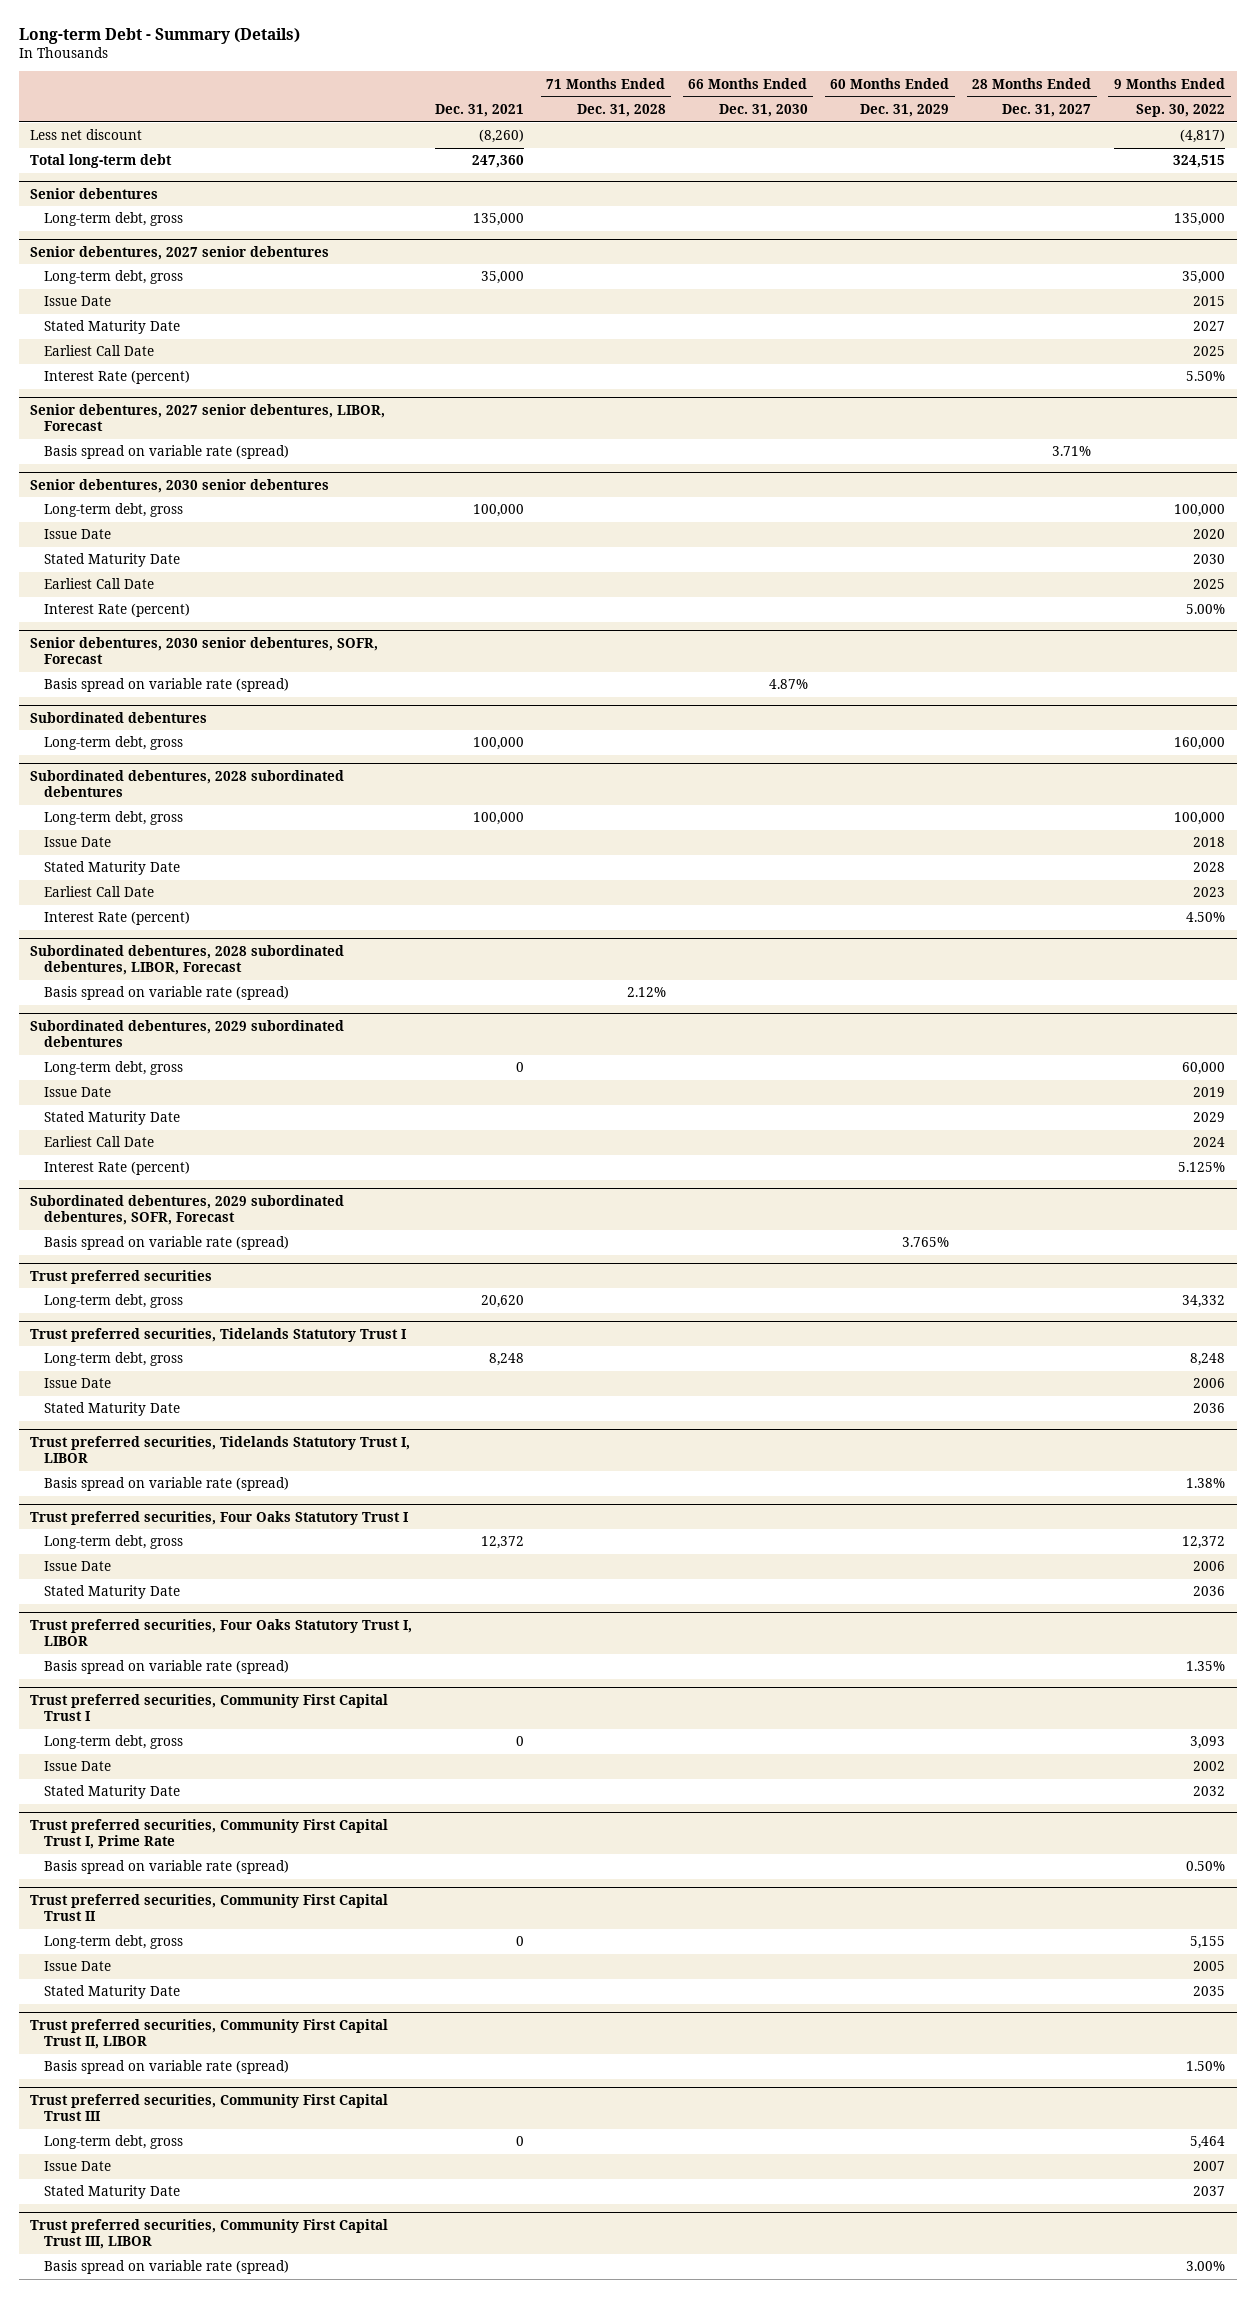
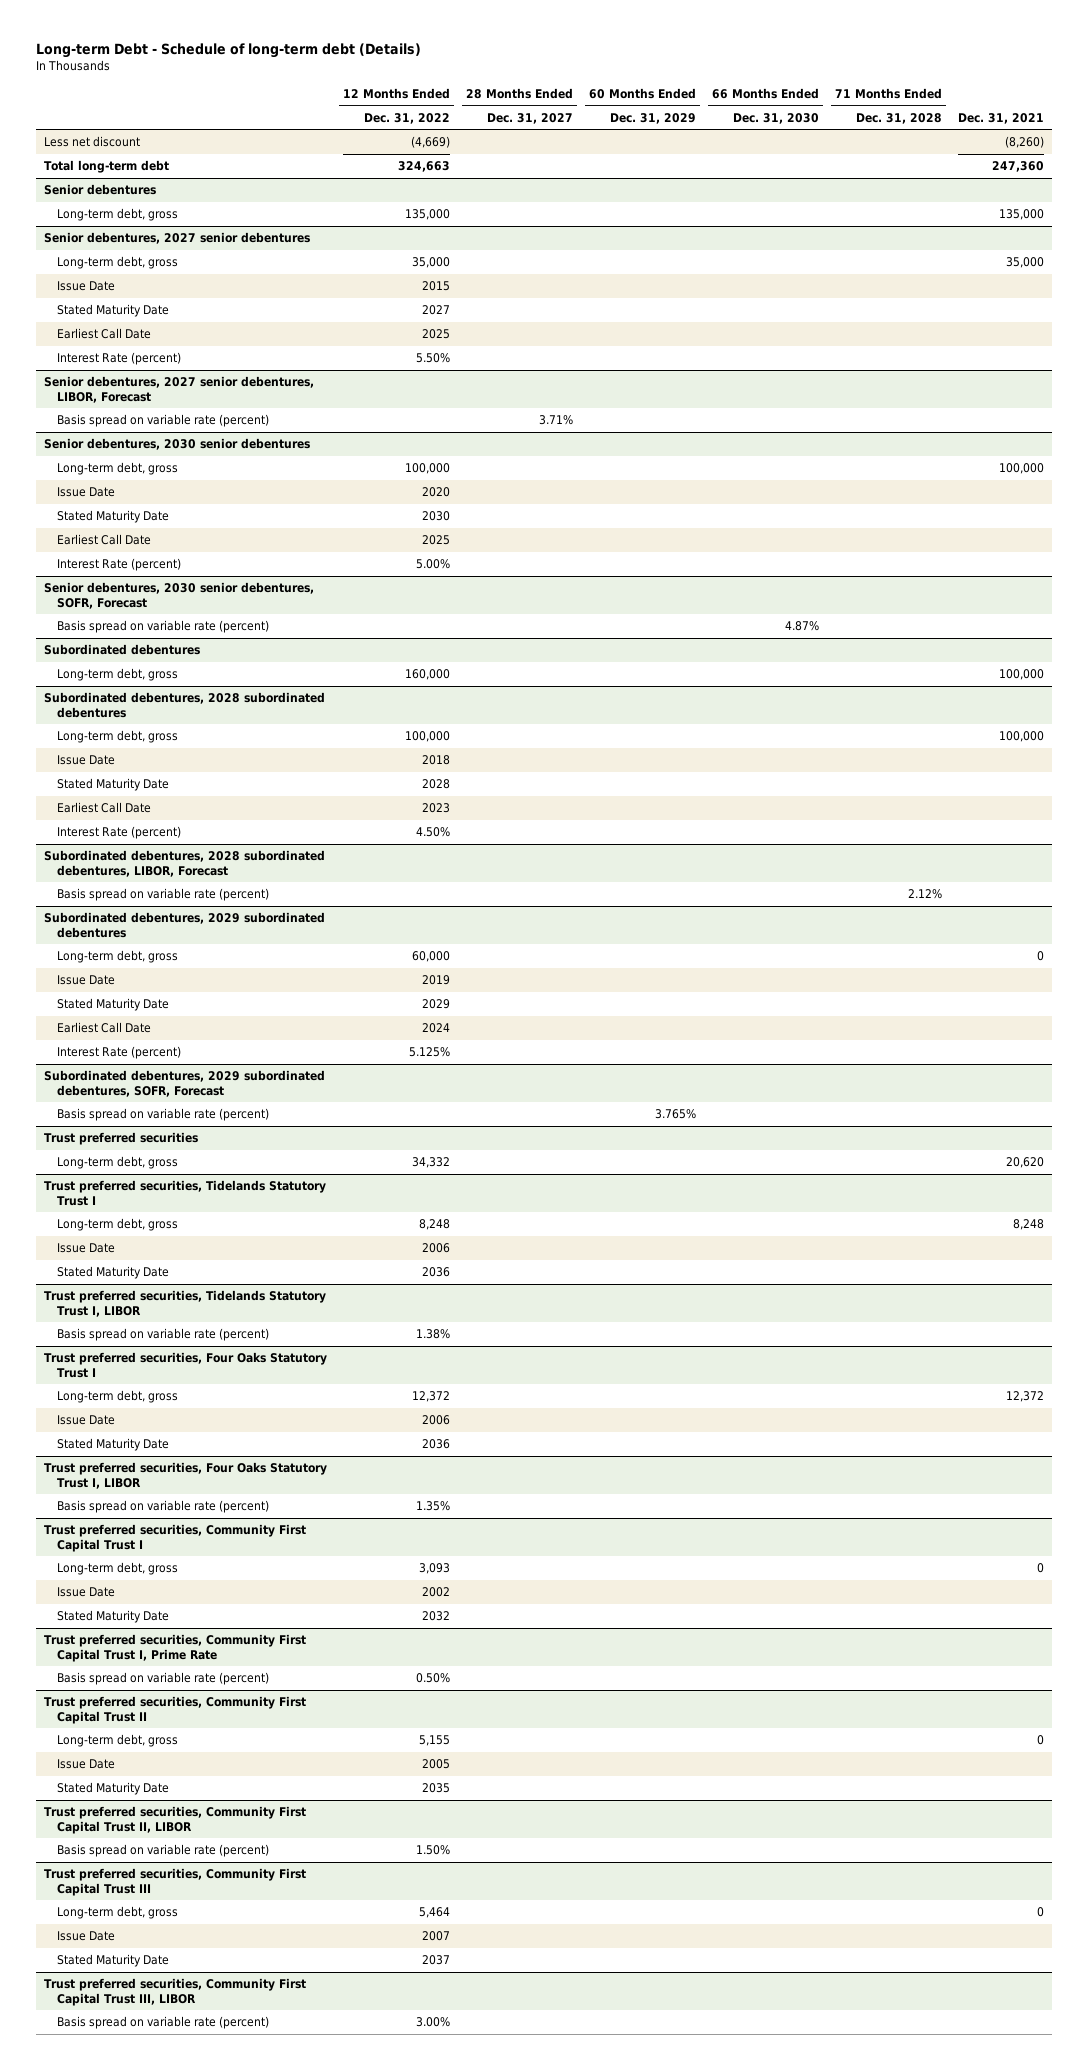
- Long-term Debt - Summary (Details)
+ Long-term Debt - Schedule of long-term debt (Details)
- | Dec. 31, 2021 | 71 Months Ended Dec. 31, 2028 | 66 Months Ended Dec. 31, 2030 | 60 Months Ended Dec. 31, 2029 | 28 Months Ended Dec. 31, 2027 | 9 Months Ended Sep. 30, 2022
+ | 12 Months Ended Dec. 31, 2022 | 28 Months Ended Dec. 31, 2027 | 60 Months Ended Dec. 31, 2029 | 66 Months Ended Dec. 31, 2030 | 71 Months Ended Dec. 31, 2028 | Dec. 31, 2021
@ Senior debentures, 2027 senior debentures, LIBOR, Forecast
- Basis spread on variable rate (spread) | | | | | 3.71% |
+ Basis spread on variable rate (percent) | | 3.71% | | | |
@ Senior debentures, 2030 senior debentures, SOFR, Forecast
- Basis spread on variable rate (spread) | | | 4.87% | | |
+ Basis spread on variable rate (percent) | | | | 4.87% | |
@ Subordinated debentures, 2028 subordinated debentures, LIBOR, Forecast
- Basis spread on variable rate (spread) | | 2.12% | | | |
+ Basis spread on variable rate (percent) | | | | | 2.12% |
@ Subordinated debentures, 2029 subordinated debentures, SOFR, Forecast
- Basis spread on variable rate (spread) | | | | 3.765% | |
+ Basis spread on variable rate (percent) | | | 3.765% | | |
@ Trust preferred securities, Tidelands Statutory Trust I, LIBOR
- Basis spread on variable rate (spread) | | | | | | 1.38%
+ Basis spread on variable rate (percent) | 1.38% | | | | |
@ Trust preferred securities, Four Oaks Statutory Trust I, LIBOR
- Basis spread on variable rate (spread) | | | | | | 1.35%
+ Basis spread on variable rate (percent) | 1.35% | | | | |
@ Trust preferred securities, Community First Capital Trust I, Prime Rate
- Basis spread on variable rate (spread) | | | | | | 0.50%
+ Basis spread on variable rate (percent) | 0.50% | | | | |
@ Trust preferred securities, Community First Capital Trust II, LIBOR
- Basis spread on variable rate (spread) | | | | | | 1.50%
+ Basis spread on variable rate (percent) | 1.50% | | | | |
@ Trust preferred securities, Community First Capital Trust III, LIBOR
- Basis spread on variable rate (spread) | | | | | | 3.00%
+ Basis spread on variable rate (percent) | 3.00% | | | | |

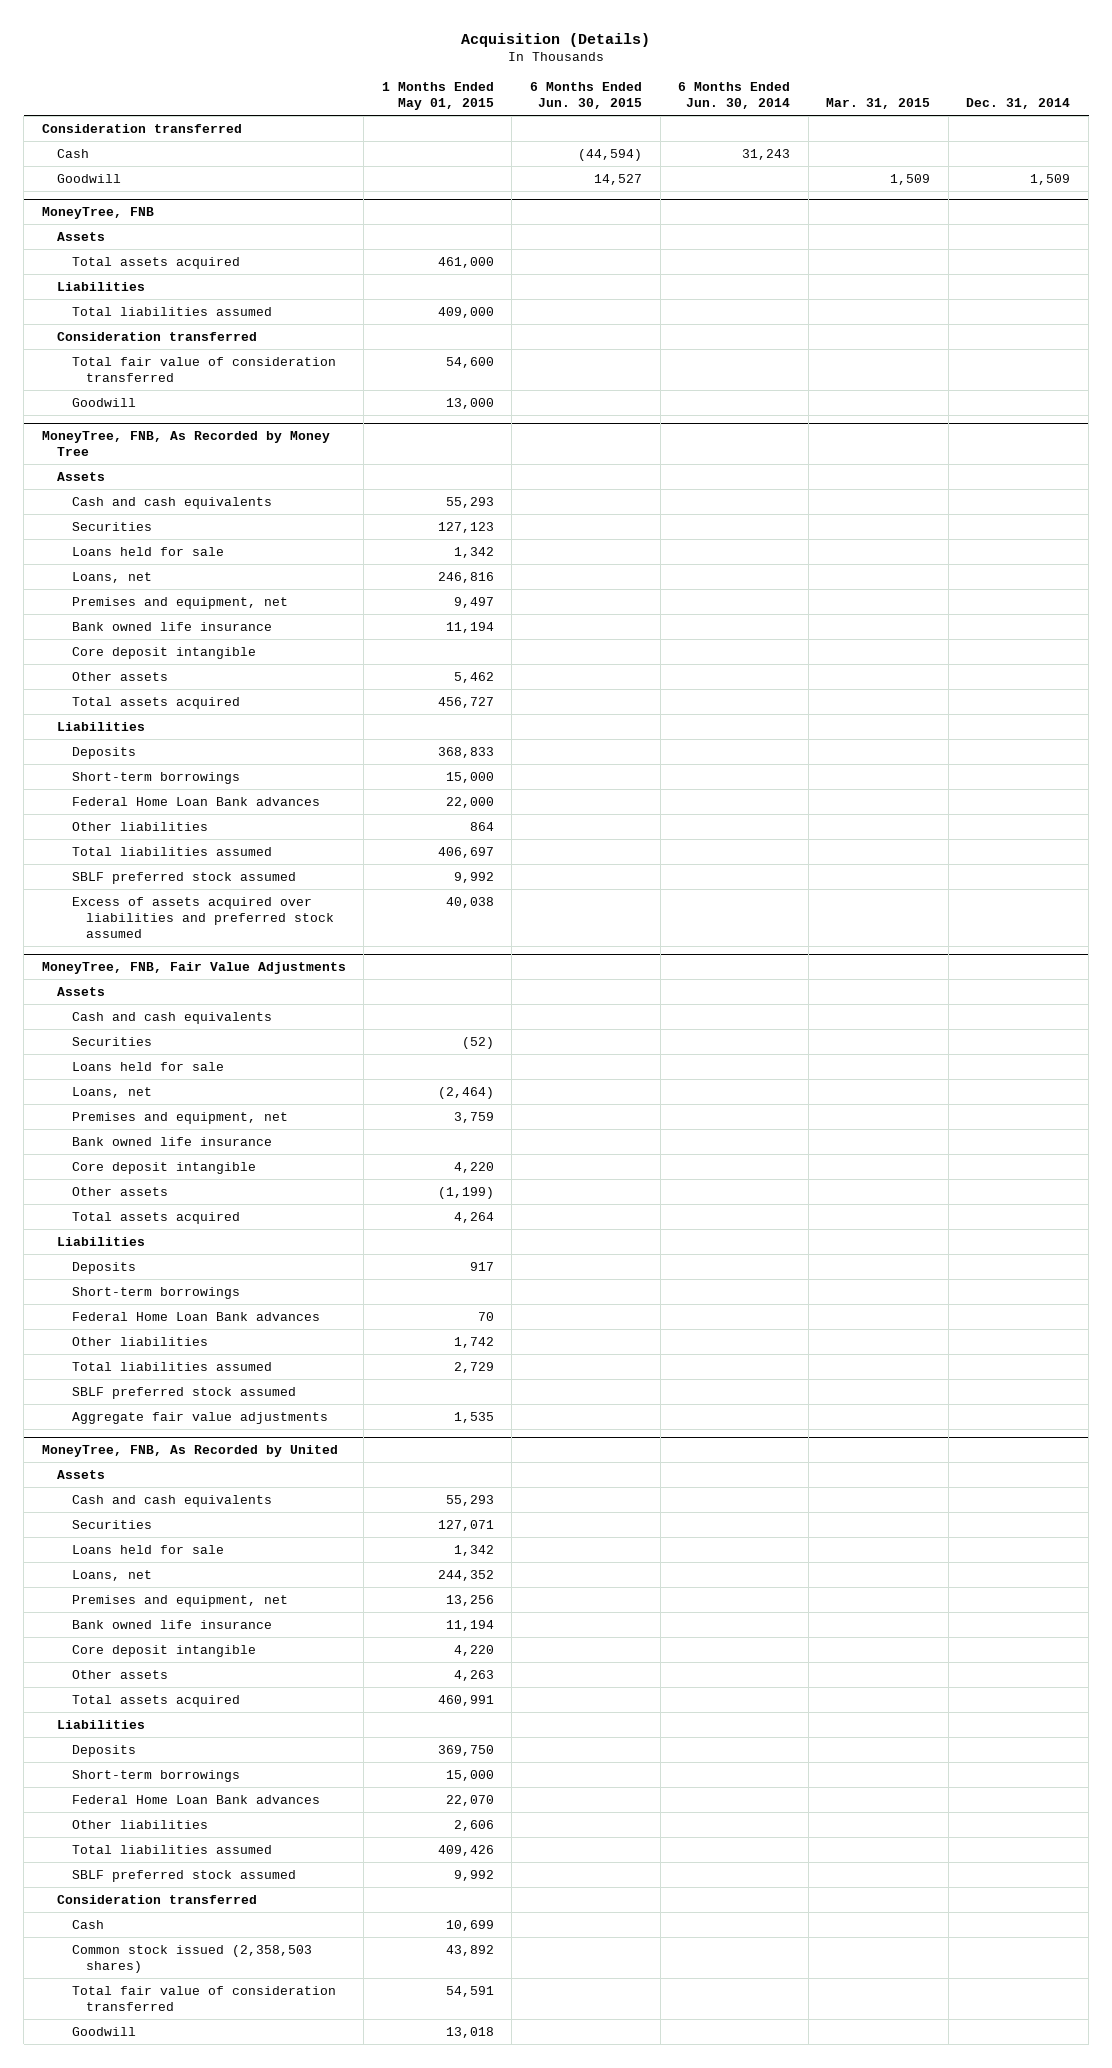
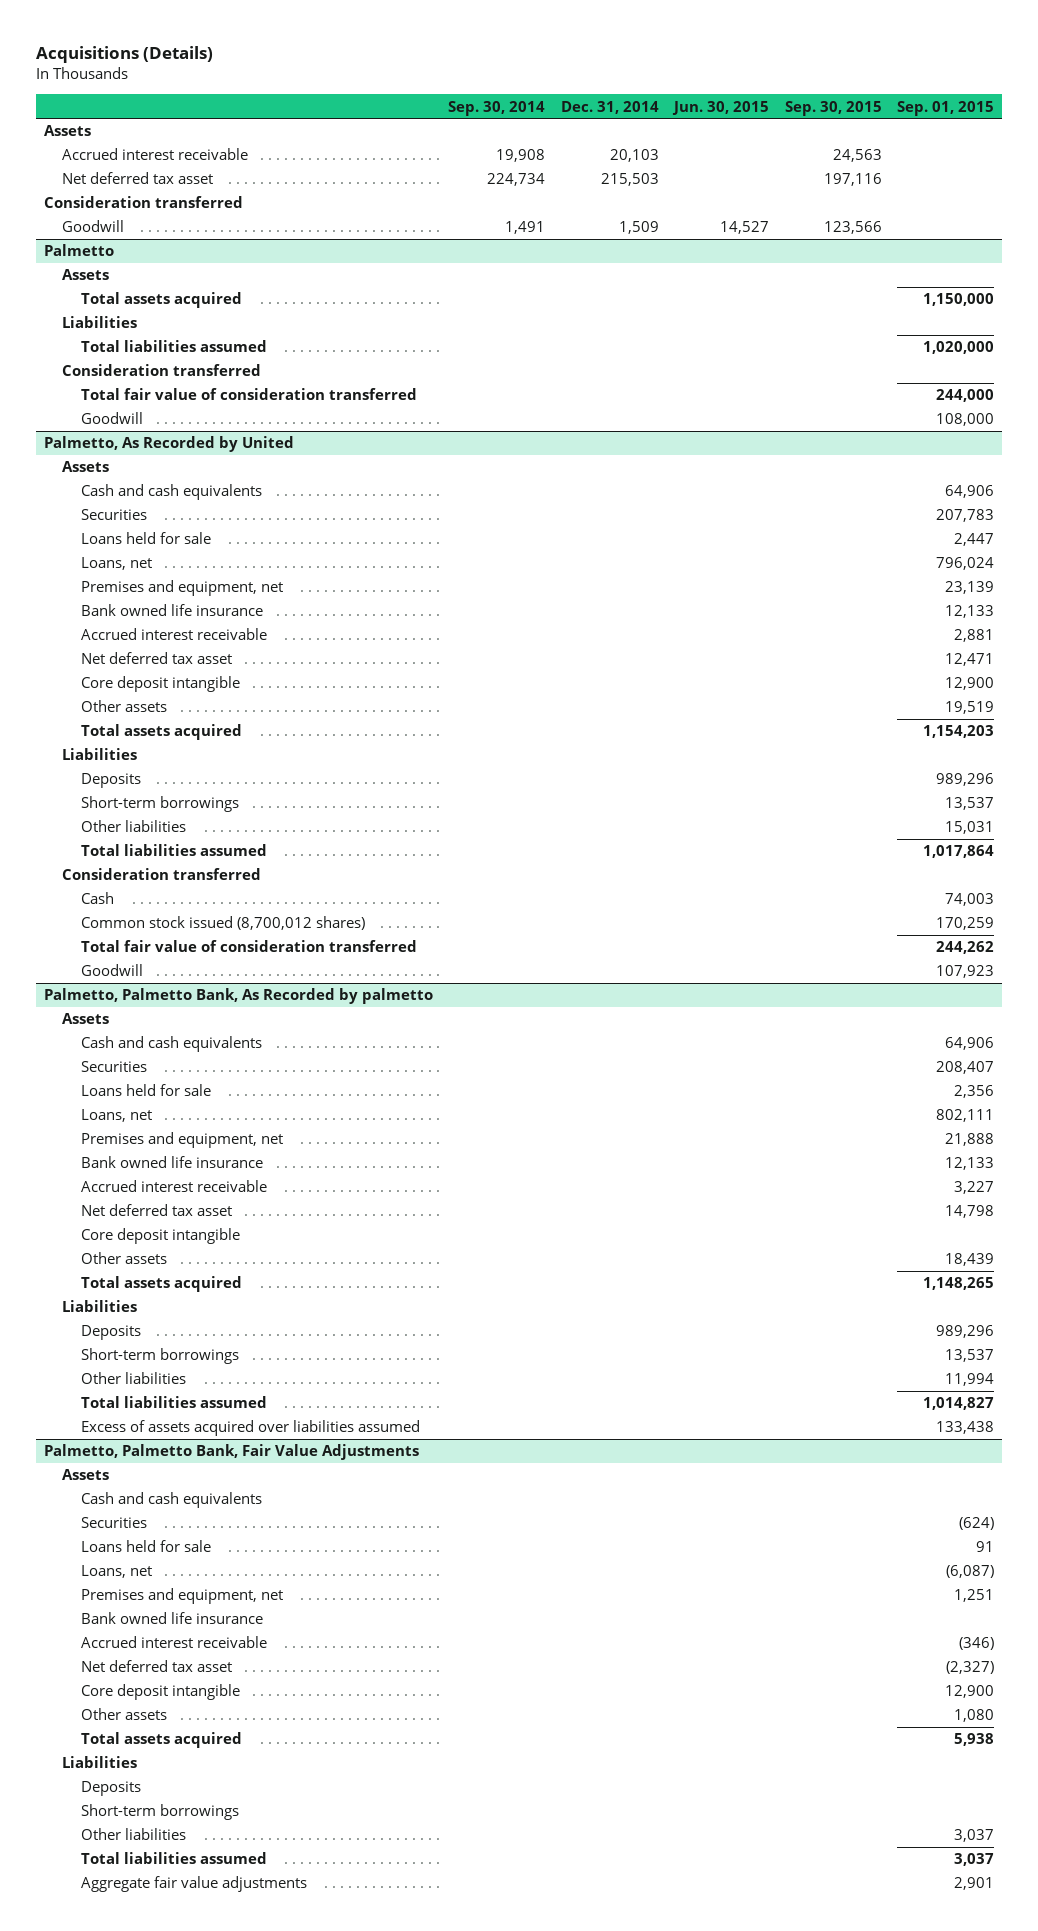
- Acquisition (Details)
+ Acquisitions (Details)
- | 1 Months Ended May 01, 2015 | 6 Months Ended Jun. 30, 2015 | 6 Months Ended Jun. 30, 2014 | Mar. 31, 2015 | Dec. 31, 2014
+ | Sep. 30, 2014 | Dec. 31, 2014 | Jun. 30, 2015 | Sep. 30, 2015 | Sep. 01, 2015
+ Assets
+ Accrued interest receivable | 19,908 | 20,103 | | 24,563 |
+ Net deferred tax asset | 224,734 | 215,503 | | 197,116 |
- Cash | | (44,594) | 31,243 | |
- MoneyTree, FNB
- Assets
- Total assets acquired | 461,000 | | | |
- Liabilities
- Total liabilities assumed | 409,000 | | | |
- Consideration transferred
- Total fair value of consideration transferred | 54,600 | | | |
- Goodwill | 13,000 | | | |
- MoneyTree, FNB, As Recorded by Money Tree
- Assets
- Cash and cash equivalents | 55,293 | | | |
- Securities | 127,123 | | | |
- Loans held for sale | 1,342 | | | |
- Loans, net | 246,816 | | | |
- Premises and equipment, net | 9,497 | | | |
- Bank owned life insurance | 11,194 | | | |
- Core deposit intangible
- Other assets | 5,462 | | | |
- Total assets acquired | 456,727 | | | |
- Liabilities
- Deposits | 368,833 | | | |
- Short-term borrowings | 15,000 | | | |
- Federal Home Loan Bank advances | 22,000 | | | |
- Other liabilities | 864 | | | |
- Total liabilities assumed | 406,697 | | | |
- SBLF preferred stock assumed | 9,992 | | | |
- Excess of assets acquired over liabilities and preferred stock assumed | 40,038 | | | |
- MoneyTree, FNB, Fair Value Adjustments
- Assets
- Cash and cash equivalents
- Securities | (52) | | | |
- Loans held for sale
- Loans, net | (2,464) | | | |
- Premises and equipment, net | 3,759 | | | |
- Bank owned life insurance
- Core deposit intangible | 4,220 | | | |
- Other assets | (1,199) | | | |
- Total assets acquired | 4,264 | | | |
- Liabilities
- Deposits | 917 | | | |
- Short-term borrowings
- Federal Home Loan Bank advances | 70 | | | |
- Other liabilities | 1,742 | | | |
- Total liabilities assumed | 2,729 | | | |
- SBLF preferred stock assumed
- Aggregate fair value adjustments | 1,535 | | | |
- MoneyTree, FNB, As Recorded by United
+ Palmetto
+ Assets
+ Total assets acquired | | | | | 1,150,000
+ Liabilities
+ Total liabilities assumed | | | | | 1,020,000
+ Consideration transferred
+ Total fair value of consideration transferred | | | | | 244,000
+ Goodwill | | | | | 108,000
+ Palmetto, As Recorded by United
+ Accrued interest receivable | | | | | 2,881
+ Net deferred tax asset | | | | | 12,471
- Federal Home Loan Bank advances | 22,070 | | | |
- SBLF preferred stock assumed | 9,992 | | | |
- Common stock issued (2,358,503 shares) | 43,892 | | | |
+ Common stock issued (8,700,012 shares) | | | | | 170,259
+ Palmetto, Palmetto Bank, As Recorded by palmetto
+ Assets
+ Cash and cash equivalents | | | | | 64,906
+ Securities | | | | | 208,407
+ Loans held for sale | | | | | 2,356
+ Loans, net | | | | | 802,111
+ Premises and equipment, net | | | | | 21,888
+ Bank owned life insurance | | | | | 12,133
+ Accrued interest receivable | | | | | 3,227
+ Net deferred tax asset | | | | | 14,798
+ Core deposit intangible
+ Other assets | | | | | 18,439
+ Total assets acquired | | | | | 1,148,265
+ Liabilities
+ Deposits | | | | | 989,296
+ Short-term borrowings | | | | | 13,537
+ Other liabilities | | | | | 11,994
+ Total liabilities assumed | | | | | 1,014,827
+ Excess of assets acquired over liabilities assumed | | | | | 133,438
+ Palmetto, Palmetto Bank, Fair Value Adjustments
+ Assets
+ Cash and cash equivalents
+ Securities | | | | | (624)
+ Loans held for sale | | | | | 91
+ Loans, net | | | | | (6,087)
+ Premises and equipment, net | | | | | 1,251
+ Bank owned life insurance
+ Accrued interest receivable | | | | | (346)
+ Net deferred tax asset | | | | | (2,327)
+ Core deposit intangible | | | | | 12,900
+ Other assets | | | | | 1,080
+ Total assets acquired | | | | | 5,938
+ Liabilities
+ Deposits
+ Short-term borrowings
+ Other liabilities | | | | | 3,037
+ Total liabilities assumed | | | | | 3,037
+ Aggregate fair value adjustments | | | | | 2,901

